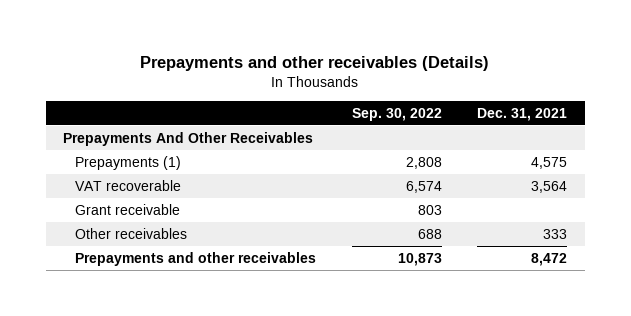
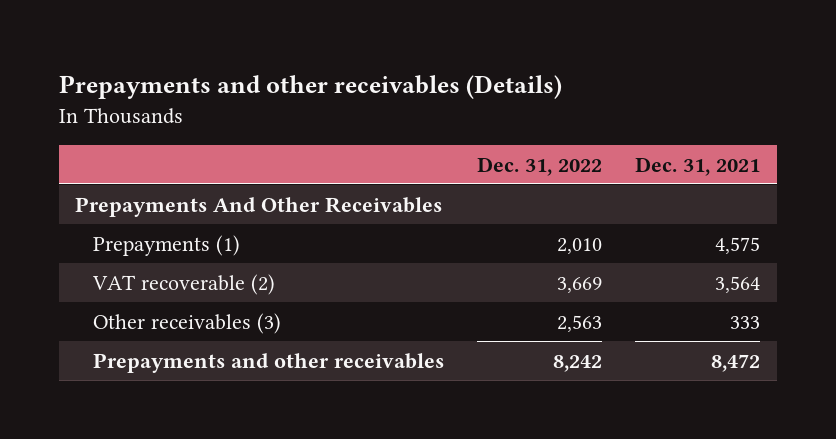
- | Sep. 30, 2022 | Dec. 31, 2021
+ | Dec. 31, 2022 | Dec. 31, 2021
- VAT recoverable | 6,574 | 3,564
- Grant receivable | 803 |
- Other receivables | 688 | 333
+ VAT recoverable (2) | 3,669 | 3,564
+ Other receivables (3) | 2,563 | 333

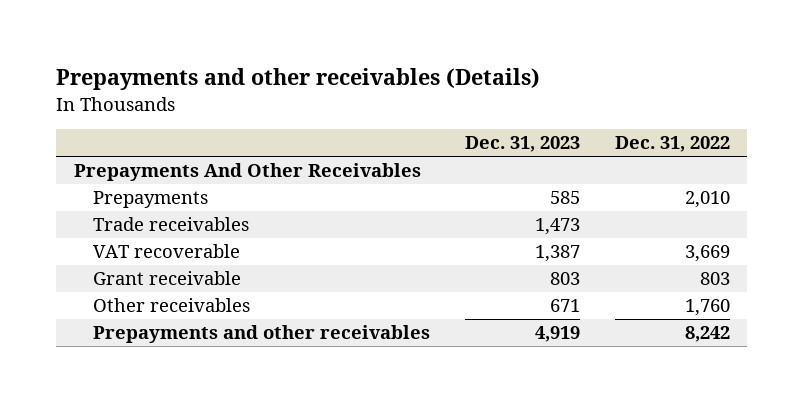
- | Dec. 31, 2022 | Dec. 31, 2021
+ | Dec. 31, 2023 | Dec. 31, 2022
- Prepayments (1) | 2,010 | 4,575
- VAT recoverable (2) | 3,669 | 3,564
- Other receivables (3) | 2,563 | 333
+ Prepayments | 585 | 2,010
+ Trade receivables | 1,473 |
+ VAT recoverable | 1,387 | 3,669
+ Grant receivable | 803 | 803
+ Other receivables | 671 | 1,760

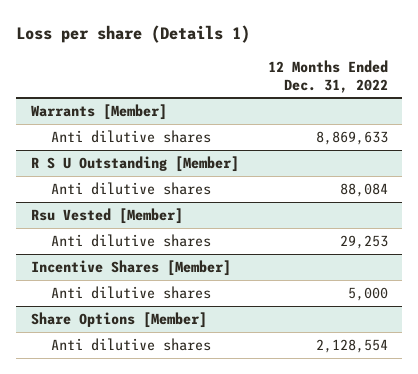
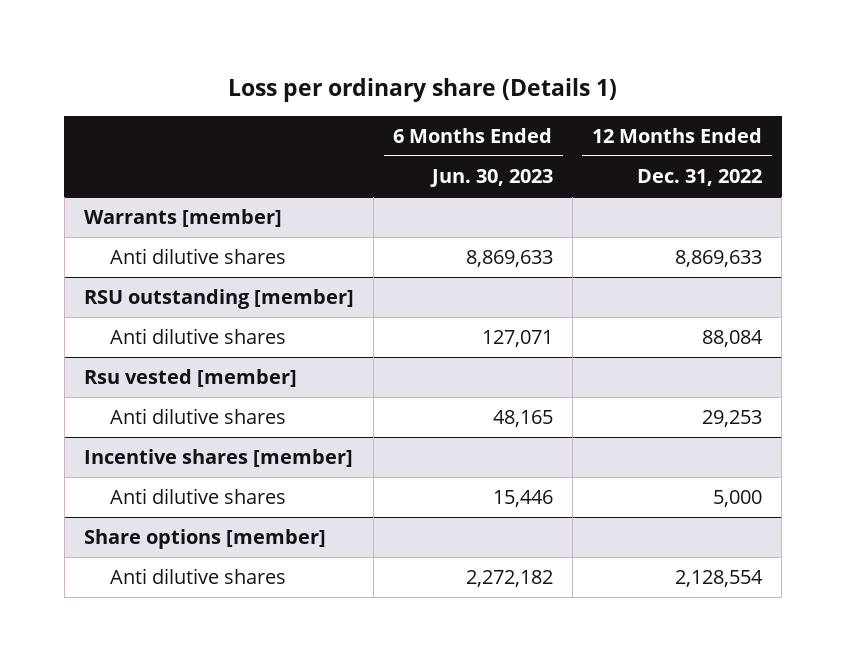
- Loss per share (Details 1)
+ Loss per ordinary share (Details 1)
- | 12 Months Ended Dec. 31, 2022
+ | 6 Months Ended Jun. 30, 2023 | 12 Months Ended Dec. 31, 2022
- Warrants [Member]
+ Warrants [member]
- R S U Outstanding [Member]
+ RSU outstanding [member]
- Rsu Vested [Member]
+ Rsu vested [member]
- Incentive Shares [Member]
+ Incentive shares [member]
- Share Options [Member]
+ Share options [member]

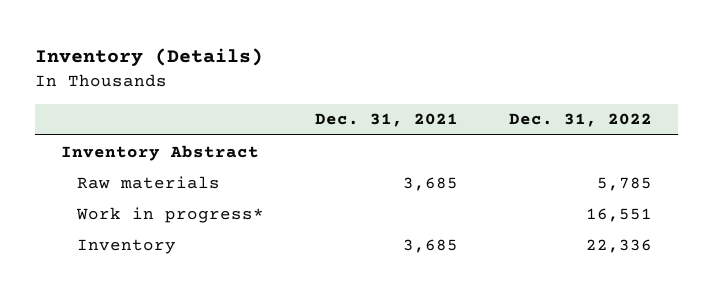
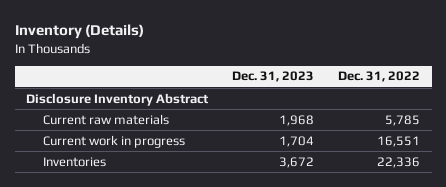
- | Dec. 31, 2021 | Dec. 31, 2022
+ | Dec. 31, 2023 | Dec. 31, 2022
- Inventory Abstract
- Raw materials | 3,685 | 5,785
- Work in progress* | | 16,551
- Inventory | 3,685 | 22,336
+ Disclosure Inventory Abstract
+ Current raw materials | 1,968 | 5,785
+ Current work in progress | 1,704 | 16,551
+ Inventories | 3,672 | 22,336

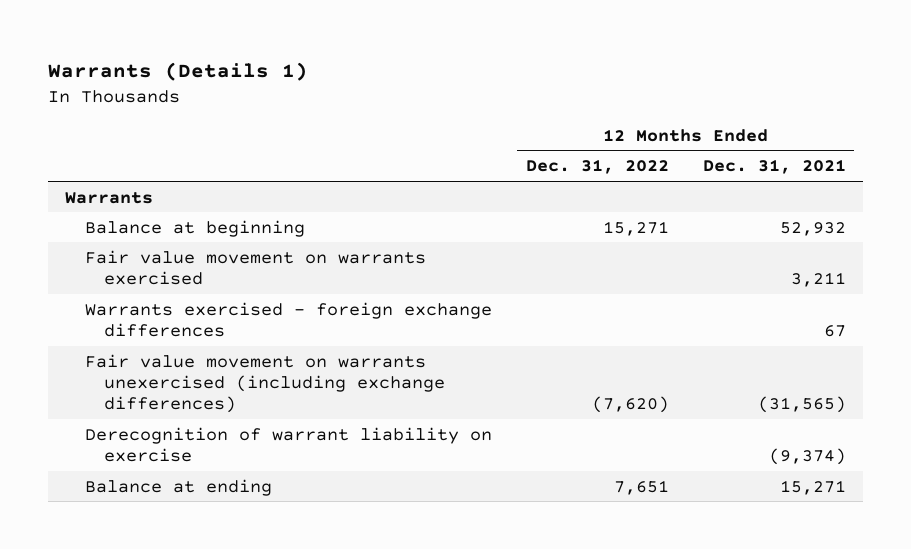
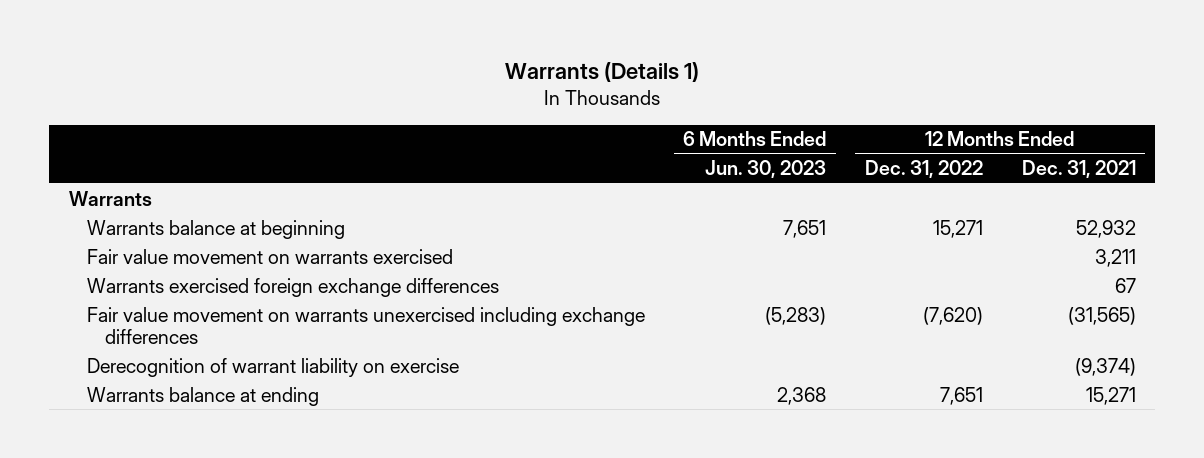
- | 12 Months Ended Dec. 31, 2022 | 12 Months Ended Dec. 31, 2021
+ | 6 Months Ended Jun. 30, 2023 | 12 Months Ended Dec. 31, 2022 | 12 Months Ended Dec. 31, 2021
- Balance at beginning | 15,271 | 52,932
+ Warrants balance at beginning | 7,651 | 15,271 | 52,932
- Warrants exercised - foreign exchange differences | | 67
- Fair value movement on warrants unexercised (including exchange differences) | (7,620) | (31,565)
+ Warrants exercised foreign exchange differences | | | 67
+ Fair value movement on warrants unexercised including exchange differences | (5,283) | (7,620) | (31,565)
- Balance at ending | 7,651 | 15,271
+ Warrants balance at ending | 2,368 | 7,651 | 15,271

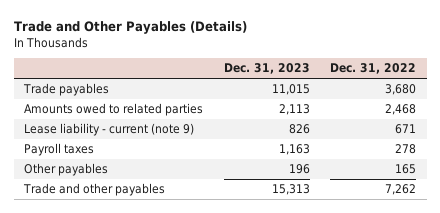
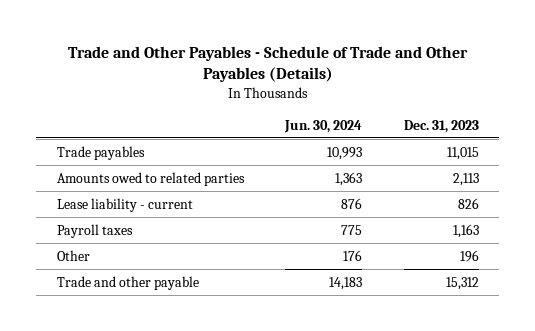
- Trade and Other Payables (Details)
+ Trade and Other Payables - Schedule of Trade and Other Payables (Details)
- | Dec. 31, 2023 | Dec. 31, 2022
+ | Jun. 30, 2024 | Dec. 31, 2023
- Lease liability - current (note 9) | 826 | 671
+ Lease liability - current | 876 | 826
- Other payables | 196 | 165
- Trade and other payables | 15,313 | 7,262
+ Other | 176 | 196
+ Trade and other payable | 14,183 | 15,312

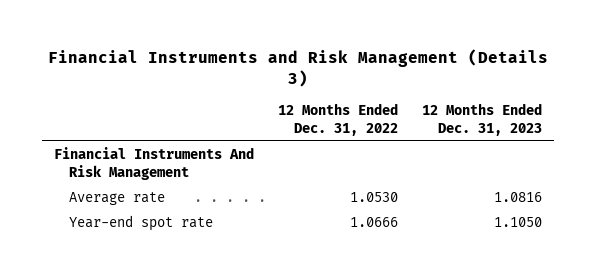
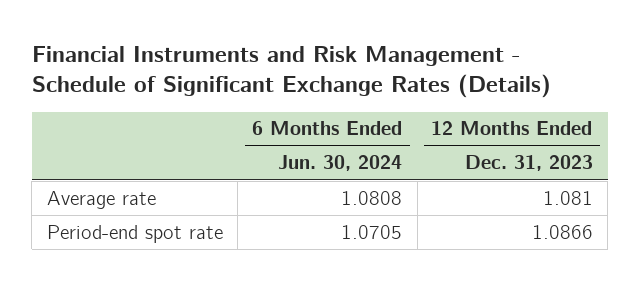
- Financial Instruments and Risk Management (Details 3)
+ Financial Instruments and Risk Management - Schedule of Significant Exchange Rates (Details)
- | 12 Months Ended Dec. 31, 2022 | 12 Months Ended Dec. 31, 2023
+ | 6 Months Ended Jun. 30, 2024 | 12 Months Ended Dec. 31, 2023
- Financial Instruments And Risk Management
- Average rate | 1.0530 | 1.0816
- Year-end spot rate | 1.0666 | 1.1050
+ Average rate | 1.0808 | 1.081
+ Period-end spot rate | 1.0705 | 1.0866

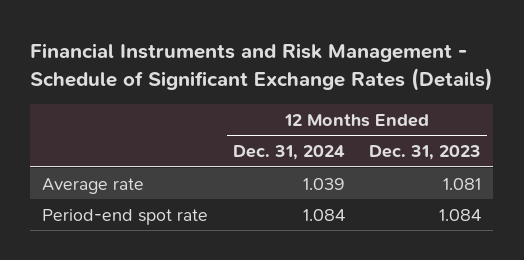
- | 6 Months Ended Jun. 30, 2024 | 12 Months Ended Dec. 31, 2023
+ | 12 Months Ended Dec. 31, 2024 | 12 Months Ended Dec. 31, 2023
- Period-end spot rate | 1.0705 | 1.0866
+ Period-end spot rate | 1.084 | 1.084

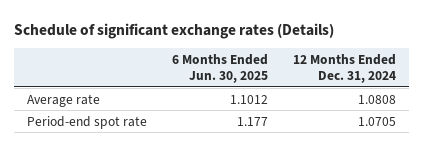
- Financial Instruments and Risk Management - Schedule of Significant Exchange Rates (Details)
+ Schedule of significant exchange rates (Details)
- | 12 Months Ended Dec. 31, 2024 | 12 Months Ended Dec. 31, 2023
+ | 6 Months Ended Jun. 30, 2025 | 12 Months Ended Dec. 31, 2024
- Average rate | 1.039 | 1.081
- Period-end spot rate | 1.084 | 1.084
+ Average rate | 1.1012 | 1.0808
+ Period-end spot rate | 1.177 | 1.0705

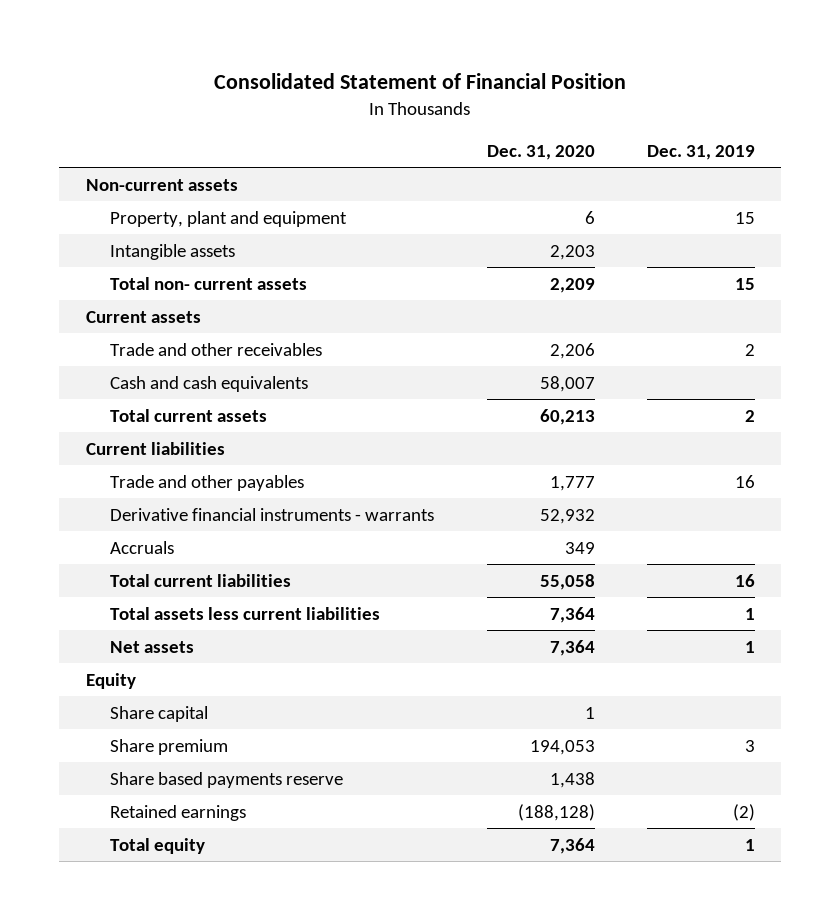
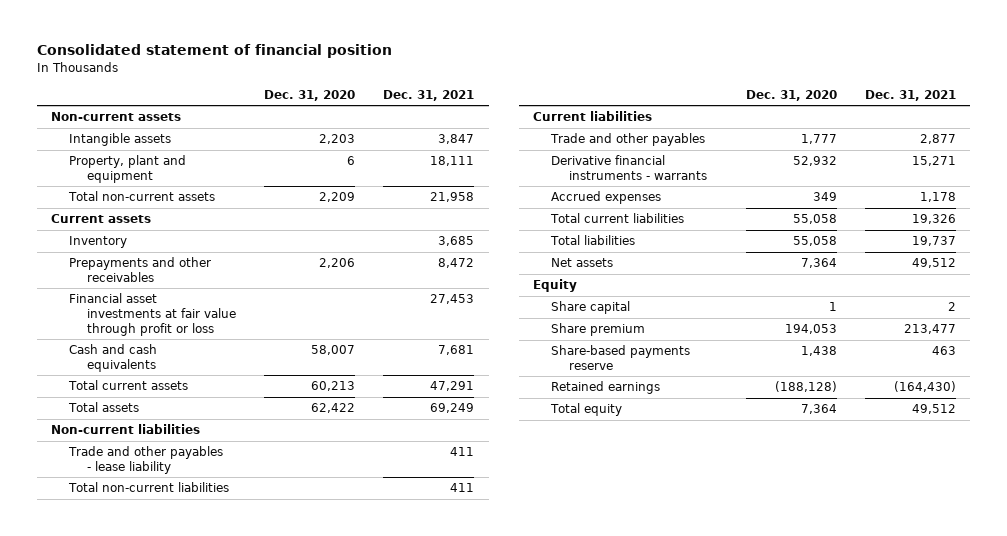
- Consolidated Statement of Financial Position
+ Consolidated statement of financial position
- | Dec. 31, 2020 | Dec. 31, 2019
+ | Dec. 31, 2020 | Dec. 31, 2021
- Total non- current assets | 2,209 | 15
moved down: Property, plant and equipment | 6 | 18,111
+ Total non-current assets | 2,209 | 21,958
- Trade and other receivables | 2,206 | 2
+ Inventory | | 3,685
+ Prepayments and other receivables | 2,206 | 8,472
+ Financial asset investments at fair value through profit or loss | | 27,453
+ Total assets | 62,422 | 69,249
+ Non-current liabilities
+ Trade and other payables - lease liability | | 411
+ Total non-current liabilities | | 411
- Accruals | 349 |
+ Accrued expenses | 349 | 1,178
- Total assets less current liabilities | 7,364 | 1
+ Total liabilities | 55,058 | 19,737
- Share based payments reserve | 1,438 |
+ Share-based payments reserve | 1,438 | 463

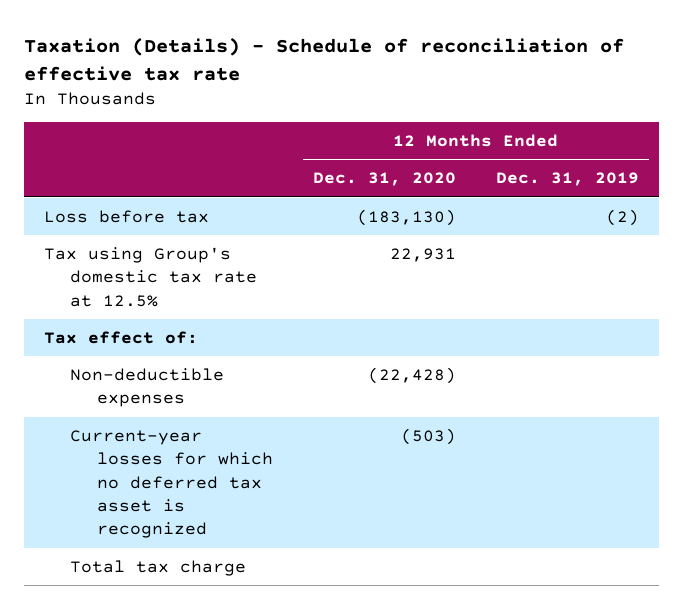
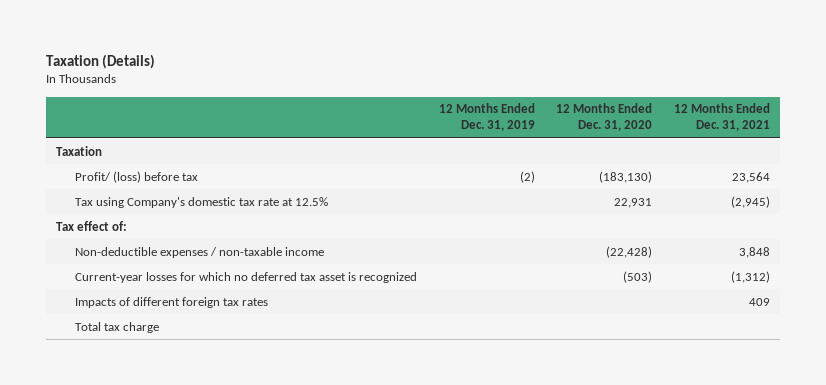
- Taxation (Details) - Schedule of reconciliation of effective tax rate
+ Taxation (Details)
- | 12 Months Ended Dec. 31, 2020 | 12 Months Ended Dec. 31, 2019
+ | 12 Months Ended Dec. 31, 2019 | 12 Months Ended Dec. 31, 2020 | 12 Months Ended Dec. 31, 2021
- Loss before tax | (183,130) | (2)
- Tax using Group's domestic tax rate at 12.5% | 22,931 |
+ Taxation
+ Profit/ (loss) before tax | (2) | (183,130) | 23,564
+ Tax using Company's domestic tax rate at 12.5% | | 22,931 | (2,945)
- Non-deductible expenses | (22,428) |
+ Non-deductible expenses / non-taxable income | | (22,428) | 3,848
+ Impacts of different foreign tax rates | | | 409

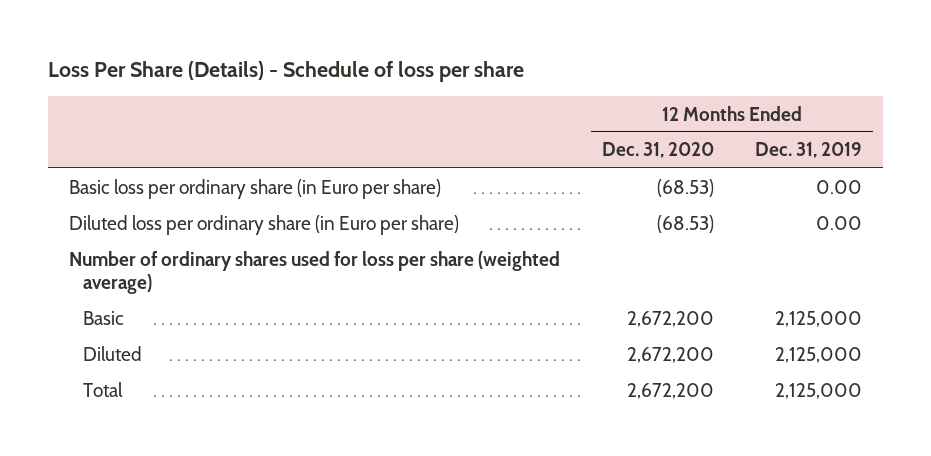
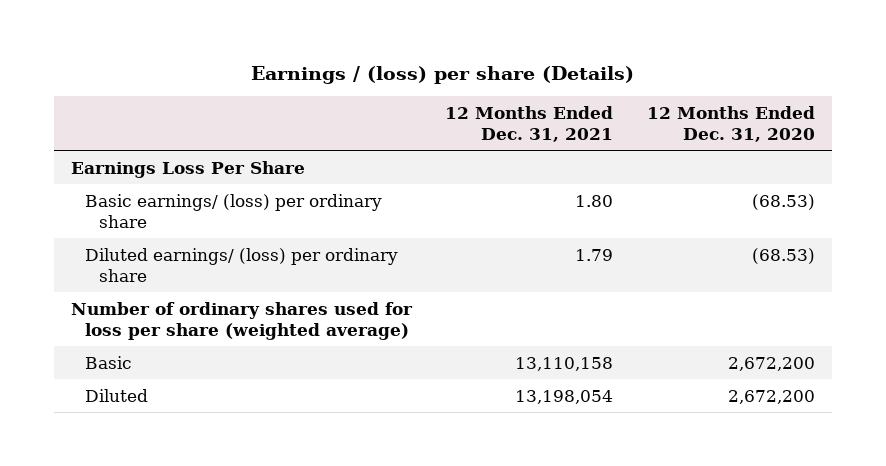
- Loss Per Share (Details) - Schedule of loss per share
+ Earnings / (loss) per share (Details)
- | 12 Months Ended Dec. 31, 2020 | 12 Months Ended Dec. 31, 2019
+ | 12 Months Ended Dec. 31, 2021 | 12 Months Ended Dec. 31, 2020
- Basic loss per ordinary share (in Euro per share) | (68.53) | 0.00
- Diluted loss per ordinary share (in Euro per share) | (68.53) | 0.00
+ Earnings Loss Per Share
+ Basic earnings/ (loss) per ordinary share | 1.80 | (68.53)
+ Diluted earnings/ (loss) per ordinary share | 1.79 | (68.53)
- Total | 2,672,200 | 2,125,000

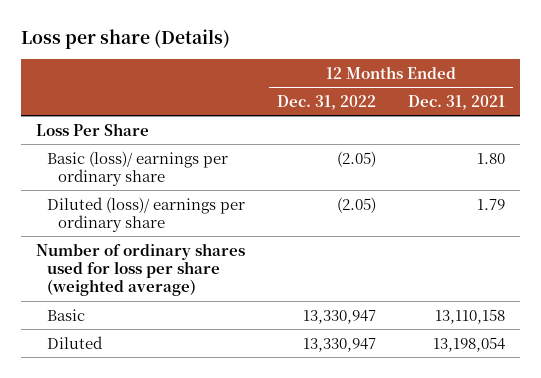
- Earnings / (loss) per share (Details)
+ Loss per share (Details)
- | 12 Months Ended Dec. 31, 2021 | 12 Months Ended Dec. 31, 2020
+ | 12 Months Ended Dec. 31, 2022 | 12 Months Ended Dec. 31, 2021
- Earnings Loss Per Share
- Basic earnings/ (loss) per ordinary share | 1.80 | (68.53)
- Diluted earnings/ (loss) per ordinary share | 1.79 | (68.53)
+ Loss Per Share
+ Basic (loss)/ earnings per ordinary share | (2.05) | 1.80
+ Diluted (loss)/ earnings per ordinary share | (2.05) | 1.79

